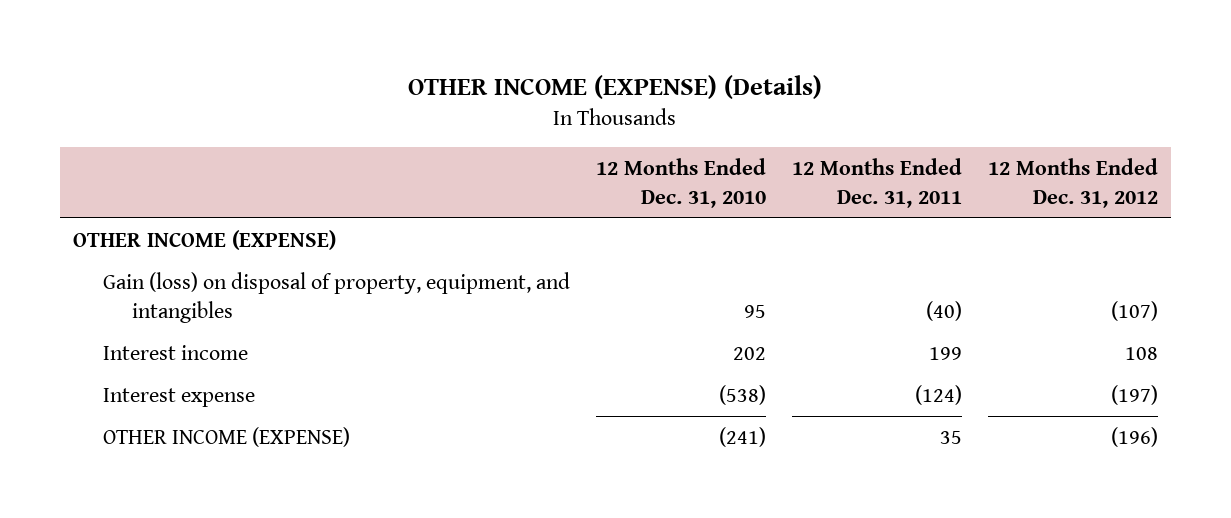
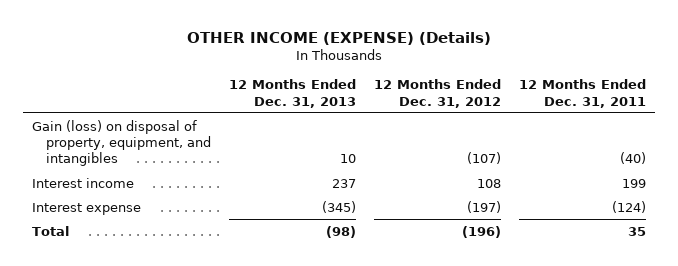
- | 12 Months Ended Dec. 31, 2010 | 12 Months Ended Dec. 31, 2011 | 12 Months Ended Dec. 31, 2012
+ | 12 Months Ended Dec. 31, 2013 | 12 Months Ended Dec. 31, 2012 | 12 Months Ended Dec. 31, 2011
- OTHER INCOME (EXPENSE)
- OTHER INCOME (EXPENSE) | (241) | 35 | (196)
+ Total | (98) | (196) | 35

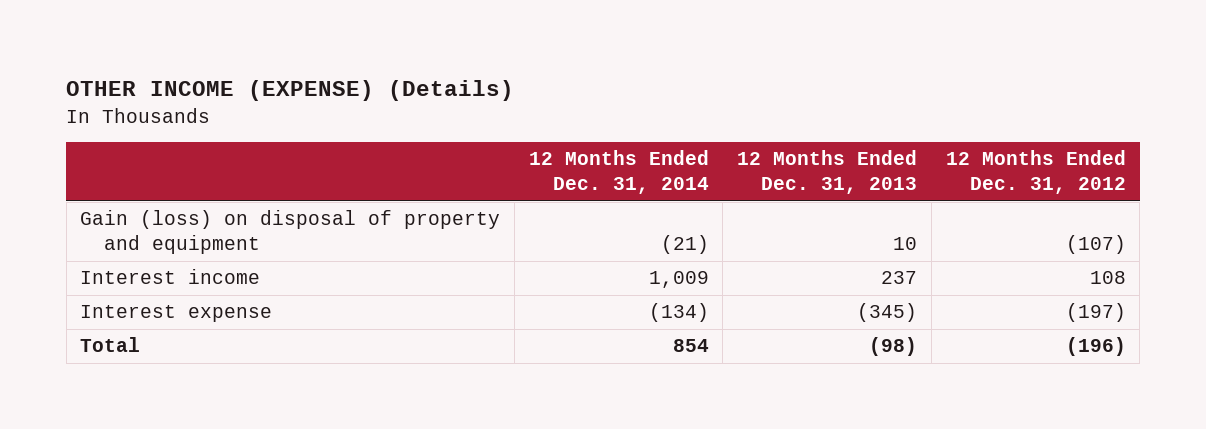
- | 12 Months Ended Dec. 31, 2013 | 12 Months Ended Dec. 31, 2012 | 12 Months Ended Dec. 31, 2011
+ | 12 Months Ended Dec. 31, 2014 | 12 Months Ended Dec. 31, 2013 | 12 Months Ended Dec. 31, 2012
- Gain (loss) on disposal of property, equipment, and intangibles | 10 | (107) | (40)
+ Gain (loss) on disposal of property and equipment | (21) | 10 | (107)

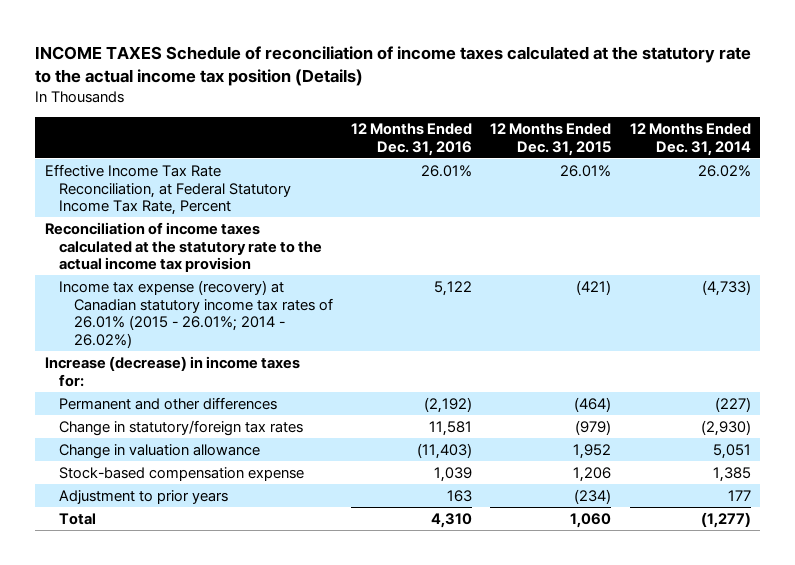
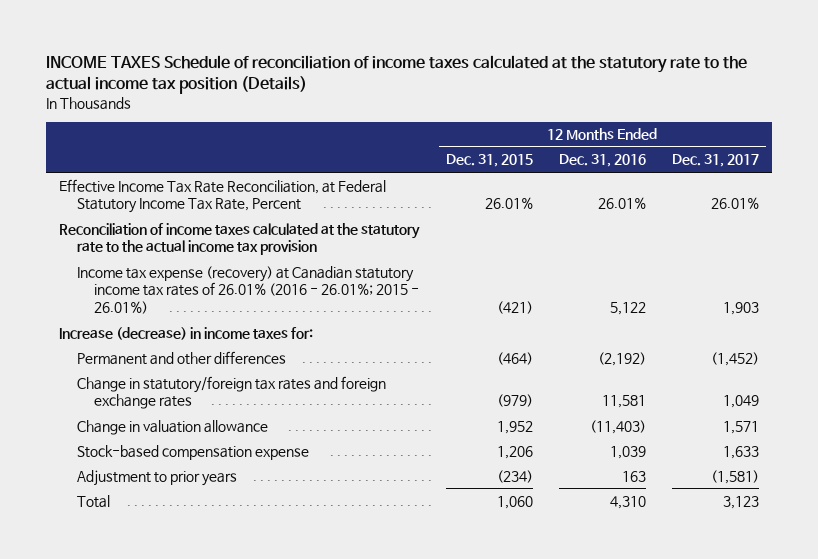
- | 12 Months Ended Dec. 31, 2016 | 12 Months Ended Dec. 31, 2015 | 12 Months Ended Dec. 31, 2014
+ | 12 Months Ended Dec. 31, 2015 | 12 Months Ended Dec. 31, 2016 | 12 Months Ended Dec. 31, 2017
- Income tax expense (recovery) at Canadian statutory income tax rates of 26.01% (2015 - 26.01%; 2014 - 26.02%) | 5,122 | (421) | (4,733)
+ Income tax expense (recovery) at Canadian statutory income tax rates of 26.01% (2016 - 26.01%; 2015 - 26.01%) | (421) | 5,122 | 1,903
- Change in statutory/foreign tax rates | 11,581 | (979) | (2,930)
+ Change in statutory/foreign tax rates and foreign exchange rates | (979) | 11,581 | 1,049

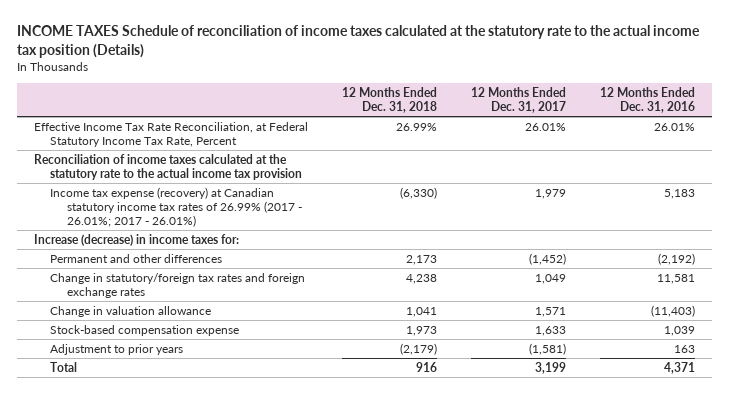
- | 12 Months Ended Dec. 31, 2015 | 12 Months Ended Dec. 31, 2016 | 12 Months Ended Dec. 31, 2017
+ | 12 Months Ended Dec. 31, 2018 | 12 Months Ended Dec. 31, 2017 | 12 Months Ended Dec. 31, 2016
- Income tax expense (recovery) at Canadian statutory income tax rates of 26.01% (2016 - 26.01%; 2015 - 26.01%) | (421) | 5,122 | 1,903
+ Income tax expense (recovery) at Canadian statutory income tax rates of 26.99% (2017 - 26.01%; 2017 - 26.01%) | (6,330) | 1,979 | 5,183
- Total | 1,060 | 4,310 | 3,123
+ Total | 916 | 3,199 | 4,371

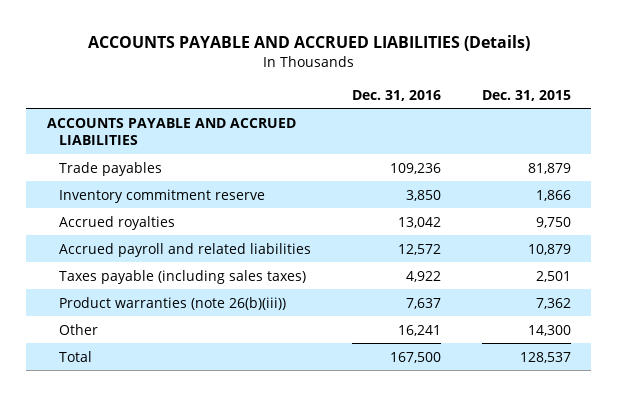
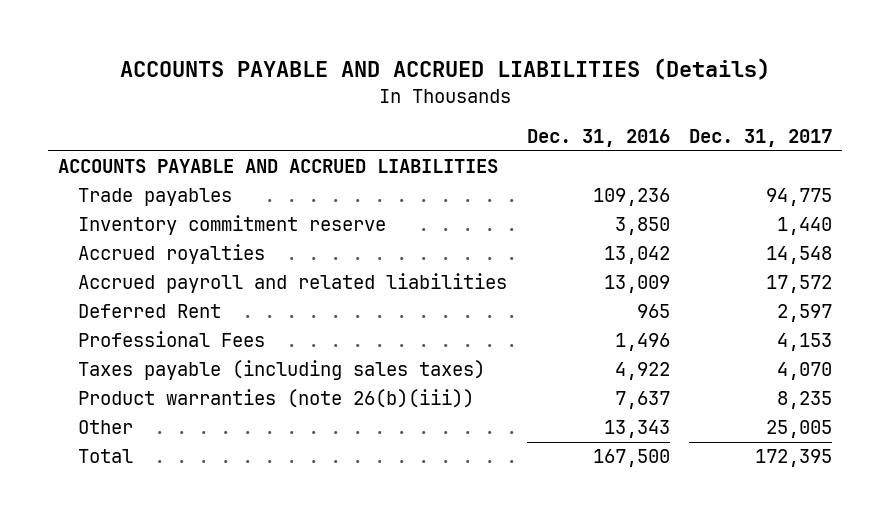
- | Dec. 31, 2016 | Dec. 31, 2015
+ | Dec. 31, 2016 | Dec. 31, 2017
- Accrued payroll and related liabilities | 12,572 | 10,879
+ Accrued payroll and related liabilities | 13,009 | 17,572
+ Deferred Rent | 965 | 2,597
+ Professional Fees | 1,496 | 4,153
- Other | 16,241 | 14,300
+ Other | 13,343 | 25,005

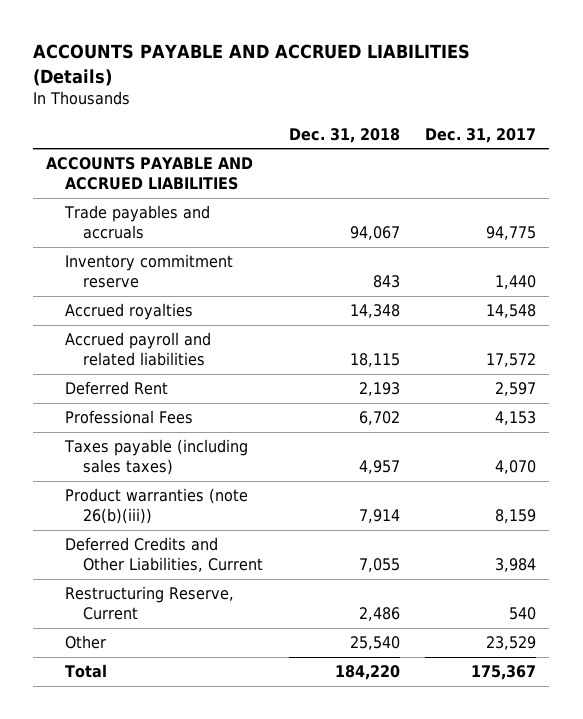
- | Dec. 31, 2016 | Dec. 31, 2017
+ | Dec. 31, 2018 | Dec. 31, 2017
- Trade payables | 109,236 | 94,775
+ Trade payables and accruals | 94,067 | 94,775
- Product warranties (note 26(b)(iii)) | 7,637 | 8,235
- Other | 13,343 | 25,005
- Total | 167,500 | 172,395
+ Product warranties (note 26(b)(iii)) | 7,914 | 8,159
+ Deferred Credits and Other Liabilities, Current | 7,055 | 3,984
+ Restructuring Reserve, Current | 2,486 | 540
+ Other | 25,540 | 23,529
+ Total | 184,220 | 175,367

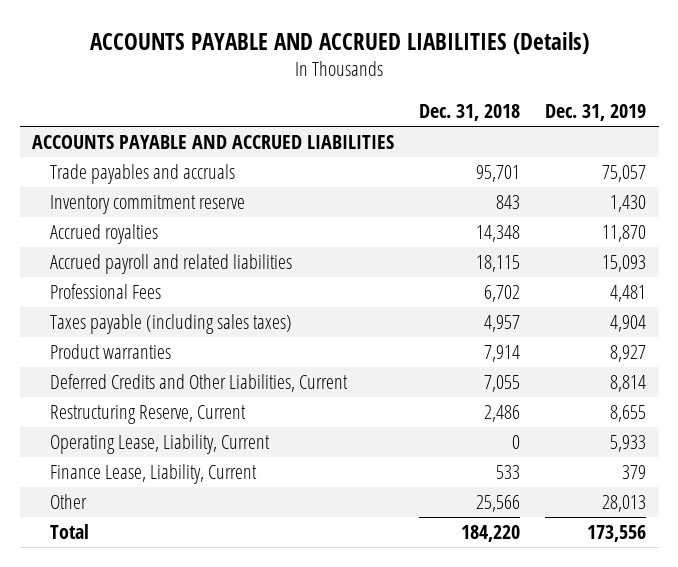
- | Dec. 31, 2018 | Dec. 31, 2017
+ | Dec. 31, 2018 | Dec. 31, 2019
- Trade payables and accruals | 94,067 | 94,775
+ Trade payables and accruals | 95,701 | 75,057
- Deferred Rent | 2,193 | 2,597
- Product warranties (note 26(b)(iii)) | 7,914 | 8,159
+ Product warranties | 7,914 | 8,927
- Other | 25,540 | 23,529
+ Operating Lease, Liability, Current | 0 | 5,933
+ Finance Lease, Liability, Current | 533 | 379
+ Other | 25,566 | 28,013

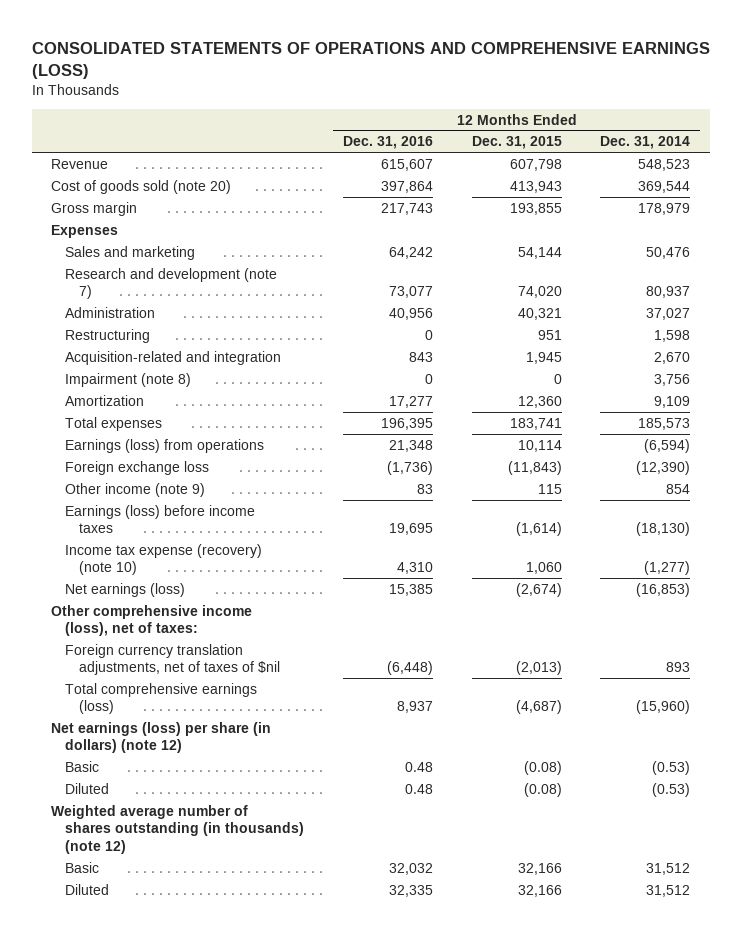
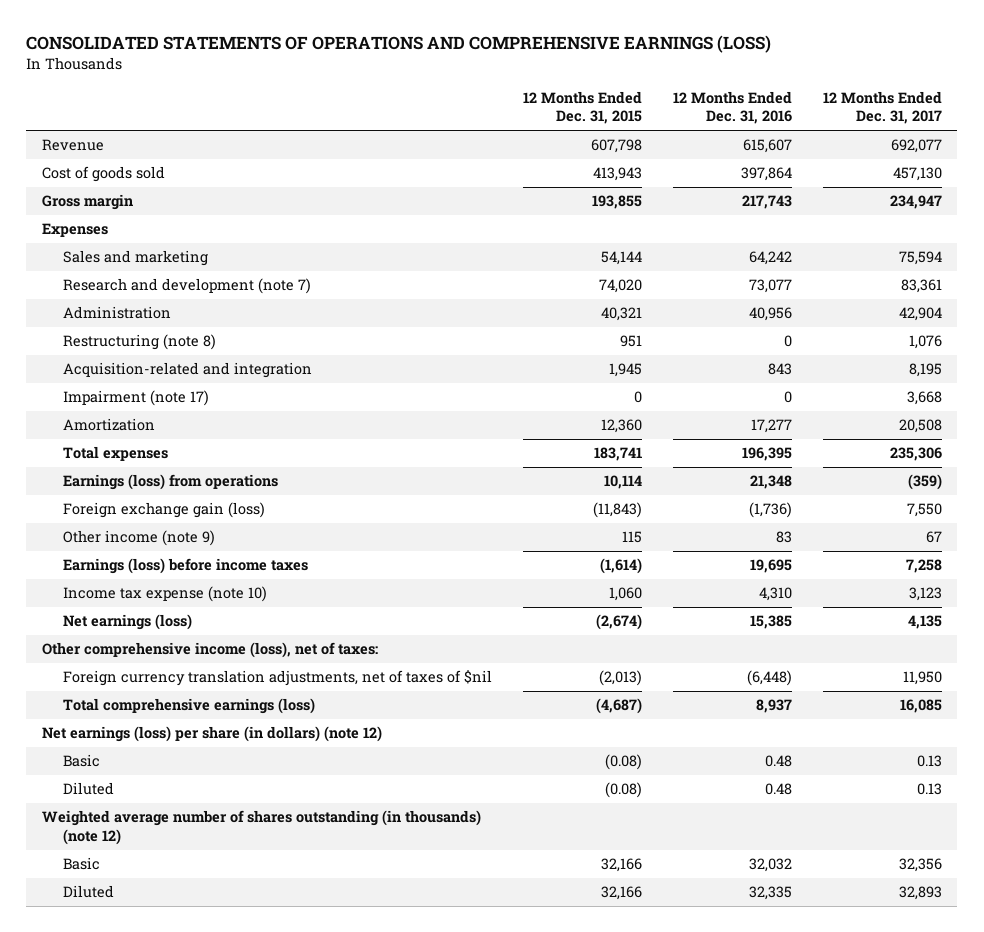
- | 12 Months Ended Dec. 31, 2016 | 12 Months Ended Dec. 31, 2015 | 12 Months Ended Dec. 31, 2014
+ | 12 Months Ended Dec. 31, 2015 | 12 Months Ended Dec. 31, 2016 | 12 Months Ended Dec. 31, 2017
- Cost of goods sold (note 20) | 397,864 | 413,943 | 369,544
+ Cost of goods sold | 413,943 | 397,864 | 457,130
- Restructuring | 0 | 951 | 1,598
+ Restructuring (note 8) | 951 | 0 | 1,076
- Impairment (note 8) | 0 | 0 | 3,756
+ Impairment (note 17) | 0 | 0 | 3,668
- Foreign exchange loss | (1,736) | (11,843) | (12,390)
+ Foreign exchange gain (loss) | (11,843) | (1,736) | 7,550
- Income tax expense (recovery) (note 10) | 4,310 | 1,060 | (1,277)
+ Income tax expense (note 10) | 1,060 | 4,310 | 3,123

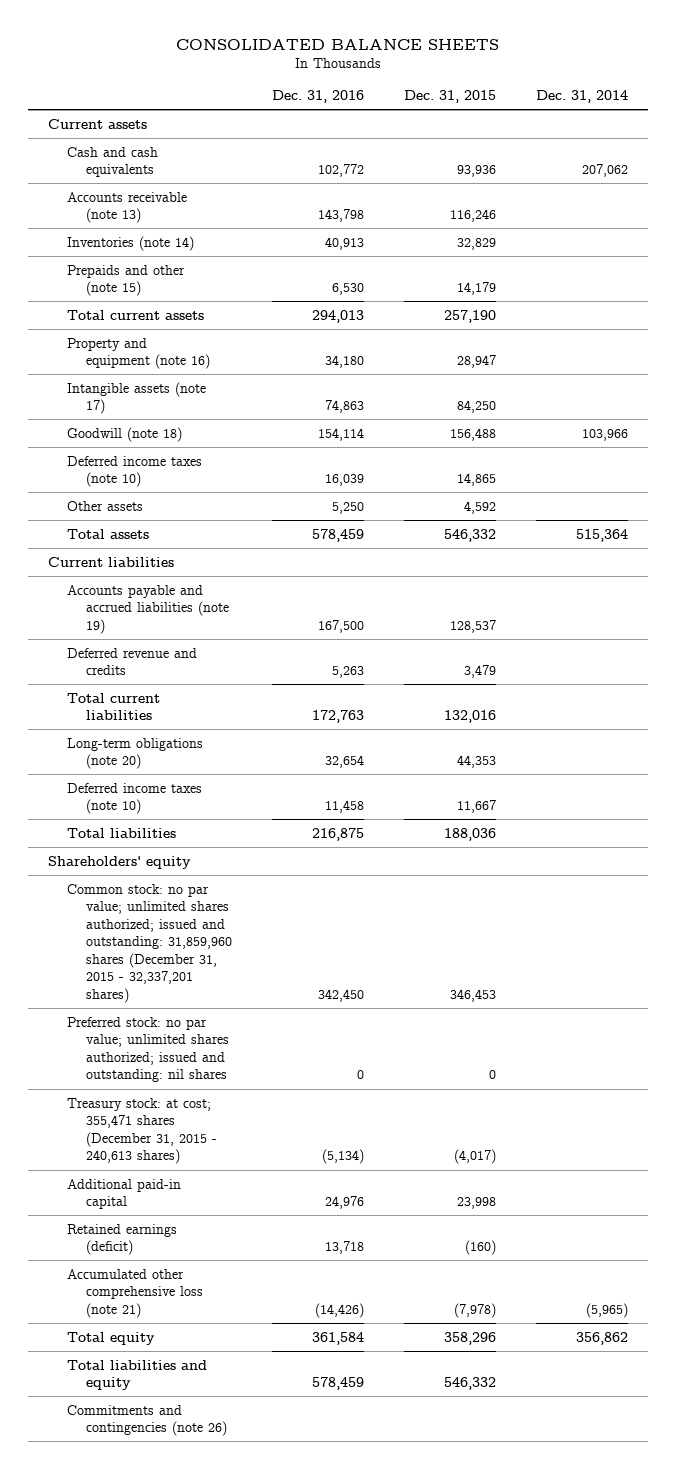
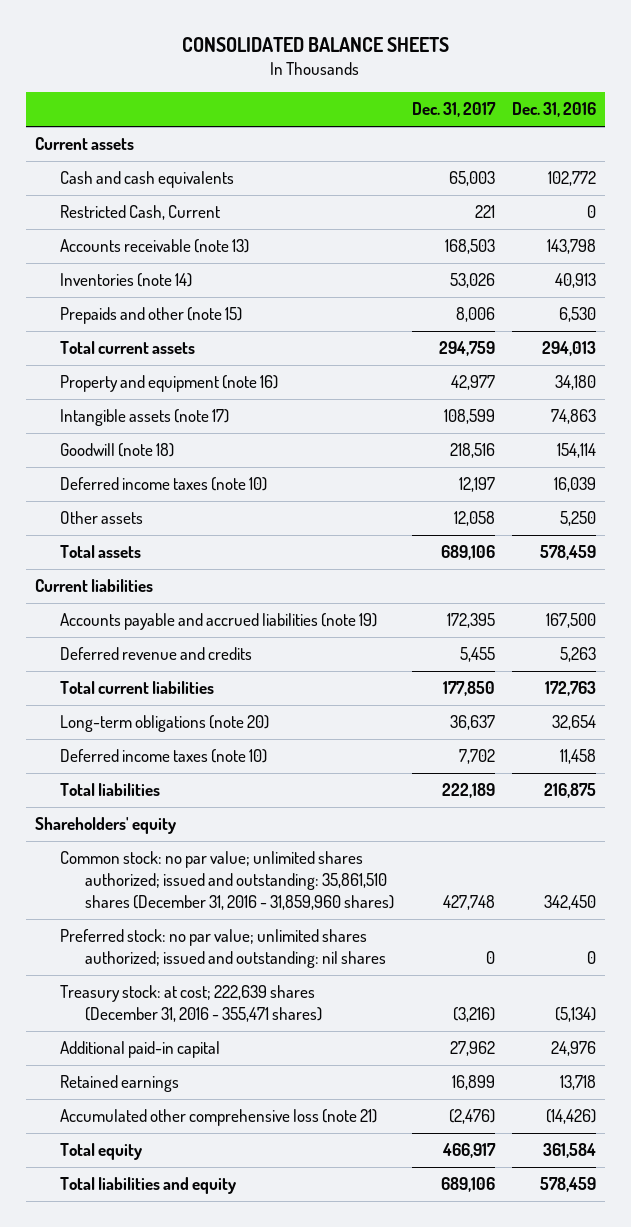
- | Dec. 31, 2016 | Dec. 31, 2015 | Dec. 31, 2014
+ | Dec. 31, 2017 | Dec. 31, 2016
+ Restricted Cash, Current | 221 | 0
- Common stock: no par value; unlimited shares authorized; issued and outstanding: 31,859,960 shares (December 31, 2015 - 32,337,201 shares) | 342,450 | 346,453 |
+ Common stock: no par value; unlimited shares authorized; issued and outstanding: 35,861,510 shares (December 31, 2016 - 31,859,960 shares) | 427,748 | 342,450
- Treasury stock: at cost; 355,471 shares (December 31, 2015 - 240,613 shares) | (5,134) | (4,017) |
+ Treasury stock: at cost; 222,639 shares (December 31, 2016 - 355,471 shares) | (3,216) | (5,134)
- Retained earnings (deficit) | 13,718 | (160) |
+ Retained earnings | 16,899 | 13,718
- Commitments and contingencies (note 26)

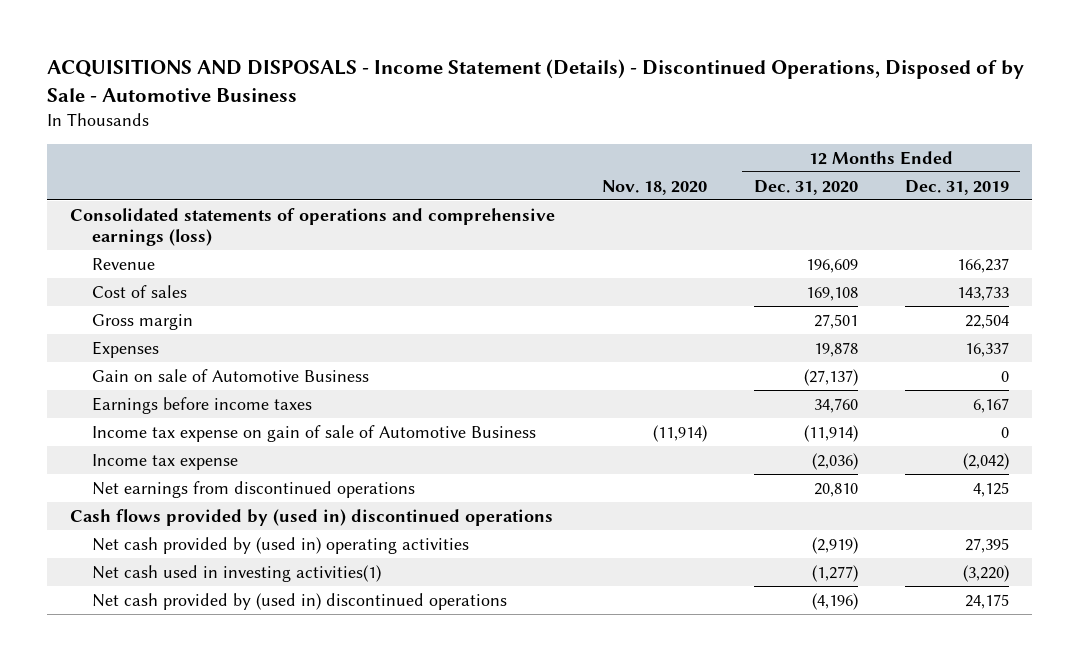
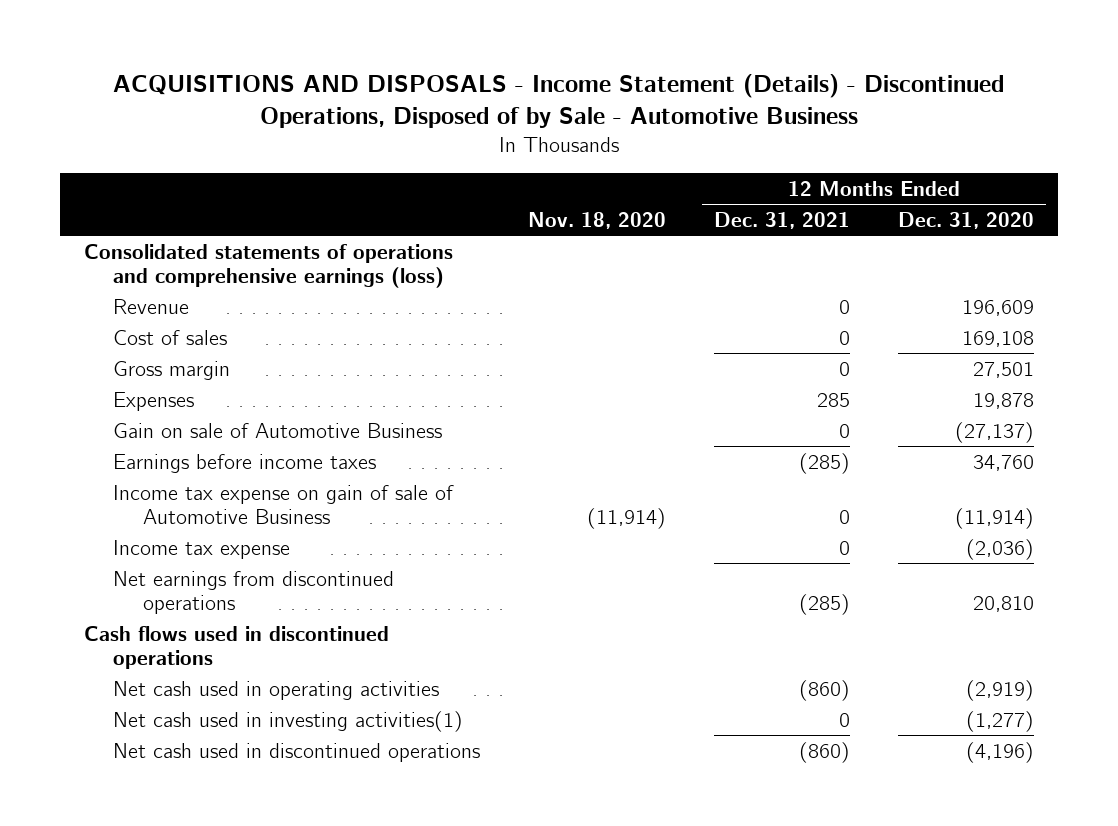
- | Nov. 18, 2020 | 12 Months Ended Dec. 31, 2020 | 12 Months Ended Dec. 31, 2019
+ | Nov. 18, 2020 | 12 Months Ended Dec. 31, 2021 | 12 Months Ended Dec. 31, 2020
- Cash flows provided by (used in) discontinued operations
- Net cash provided by (used in) operating activities | | (2,919) | 27,395
+ Cash flows used in discontinued operations
+ Net cash used in operating activities | | (860) | (2,919)
- Net cash provided by (used in) discontinued operations | | (4,196) | 24,175
+ Net cash used in discontinued operations | | (860) | (4,196)

